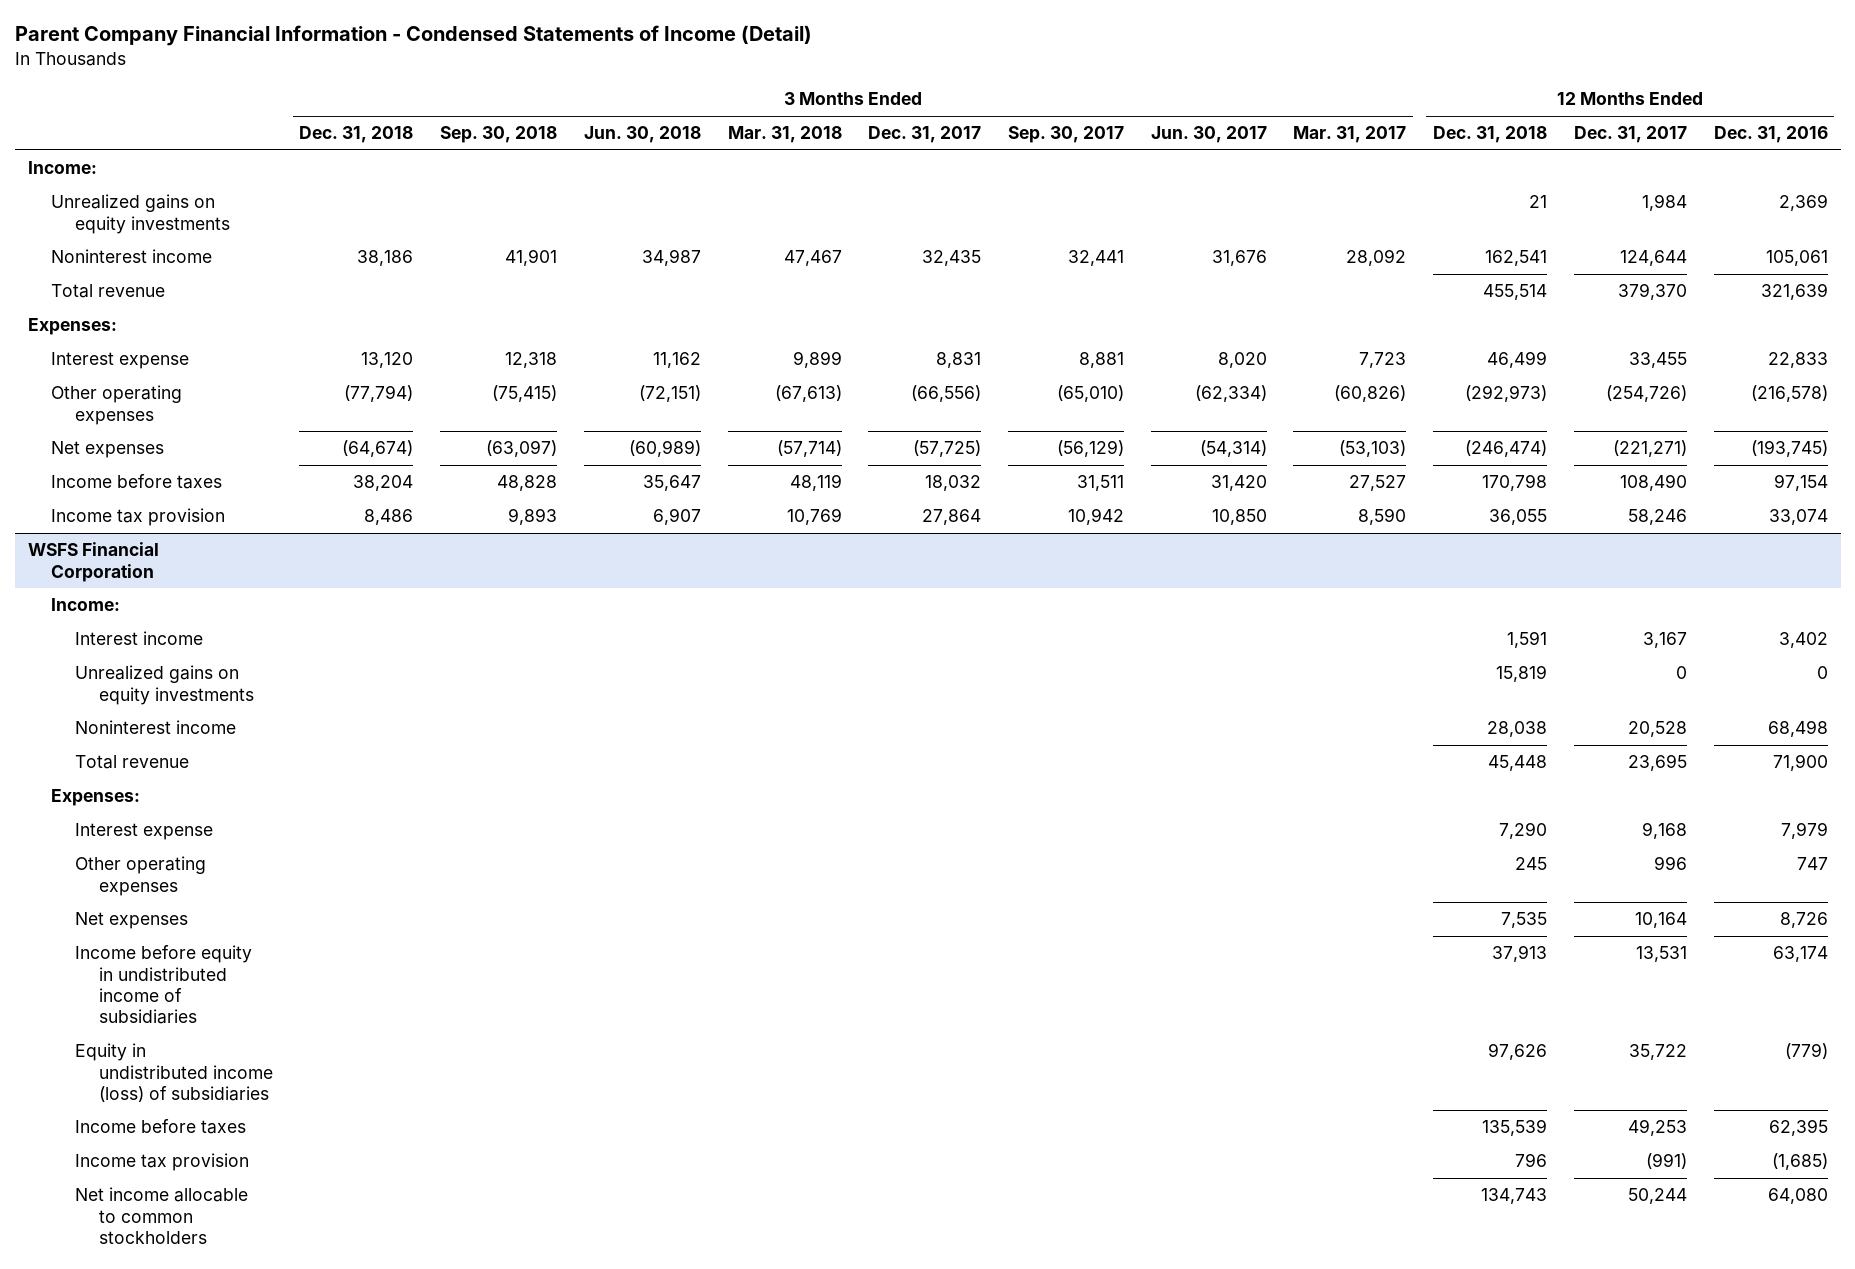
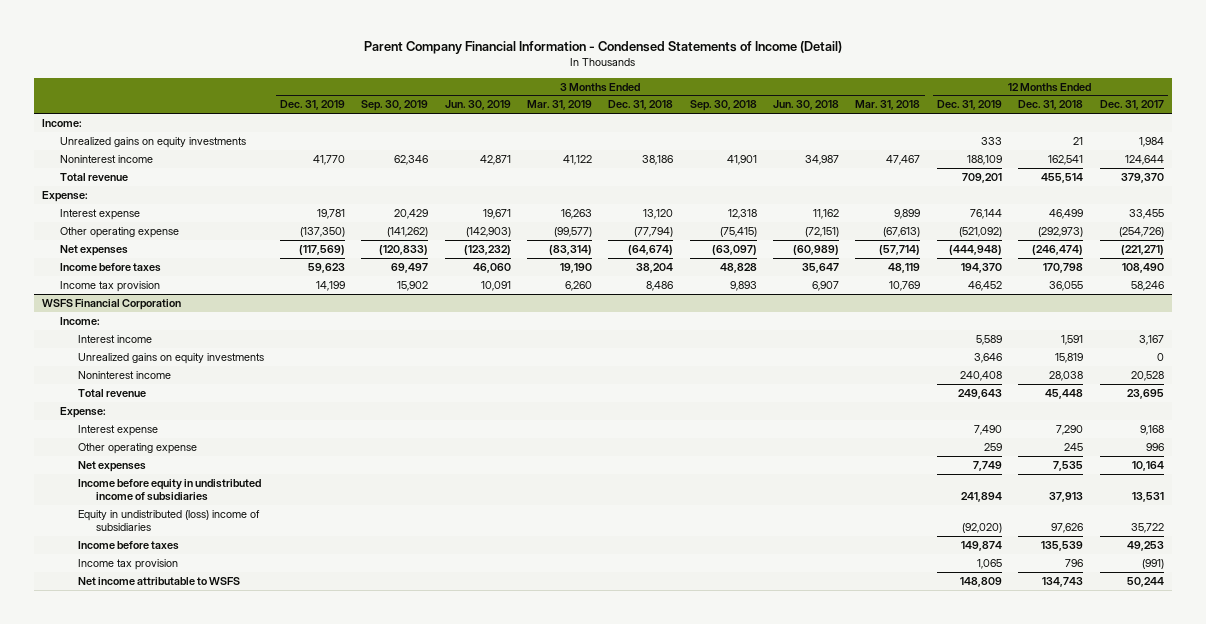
- | 3 Months Ended Dec. 31, 2018 | 3 Months Ended Sep. 30, 2018 | 3 Months Ended Jun. 30, 2018 | 3 Months Ended Mar. 31, 2018 | 3 Months Ended Dec. 31, 2017 | 3 Months Ended Sep. 30, 2017 | 3 Months Ended Jun. 30, 2017 | 3 Months Ended Mar. 31, 2017 | 12 Months Ended Dec. 31, 2018 | 12 Months Ended Dec. 31, 2017 | 12 Months Ended Dec. 31, 2016
+ | 3 Months Ended Dec. 31, 2019 | 3 Months Ended Sep. 30, 2019 | 3 Months Ended Jun. 30, 2019 | 3 Months Ended Mar. 31, 2019 | 3 Months Ended Dec. 31, 2018 | 3 Months Ended Sep. 30, 2018 | 3 Months Ended Jun. 30, 2018 | 3 Months Ended Mar. 31, 2018 | 12 Months Ended Dec. 31, 2019 | 12 Months Ended Dec. 31, 2018 | 12 Months Ended Dec. 31, 2017
- Expenses:
+ Expense:
- Other operating expenses | (77,794) | (75,415) | (72,151) | (67,613) | (66,556) | (65,010) | (62,334) | (60,826) | (292,973) | (254,726) | (216,578)
+ Other operating expense | (137,350) | (141,262) | (142,903) | (99,577) | (77,794) | (75,415) | (72,151) | (67,613) | (521,092) | (292,973) | (254,726)
@ WSFS Financial Corporation
- Expenses:
+ Expense:
- Other operating expenses | | | | | | | | | 245 | 996 | 747
+ Other operating expense | | | | | | | | | 259 | 245 | 996
- Equity in undistributed income (loss) of subsidiaries | | | | | | | | | 97,626 | 35,722 | (779)
+ Equity in undistributed (loss) income of subsidiaries | | | | | | | | | (92,020) | 97,626 | 35,722
- Net income allocable to common stockholders | | | | | | | | | 134,743 | 50,244 | 64,080
+ Net income attributable to WSFS | | | | | | | | | 148,809 | 134,743 | 50,244

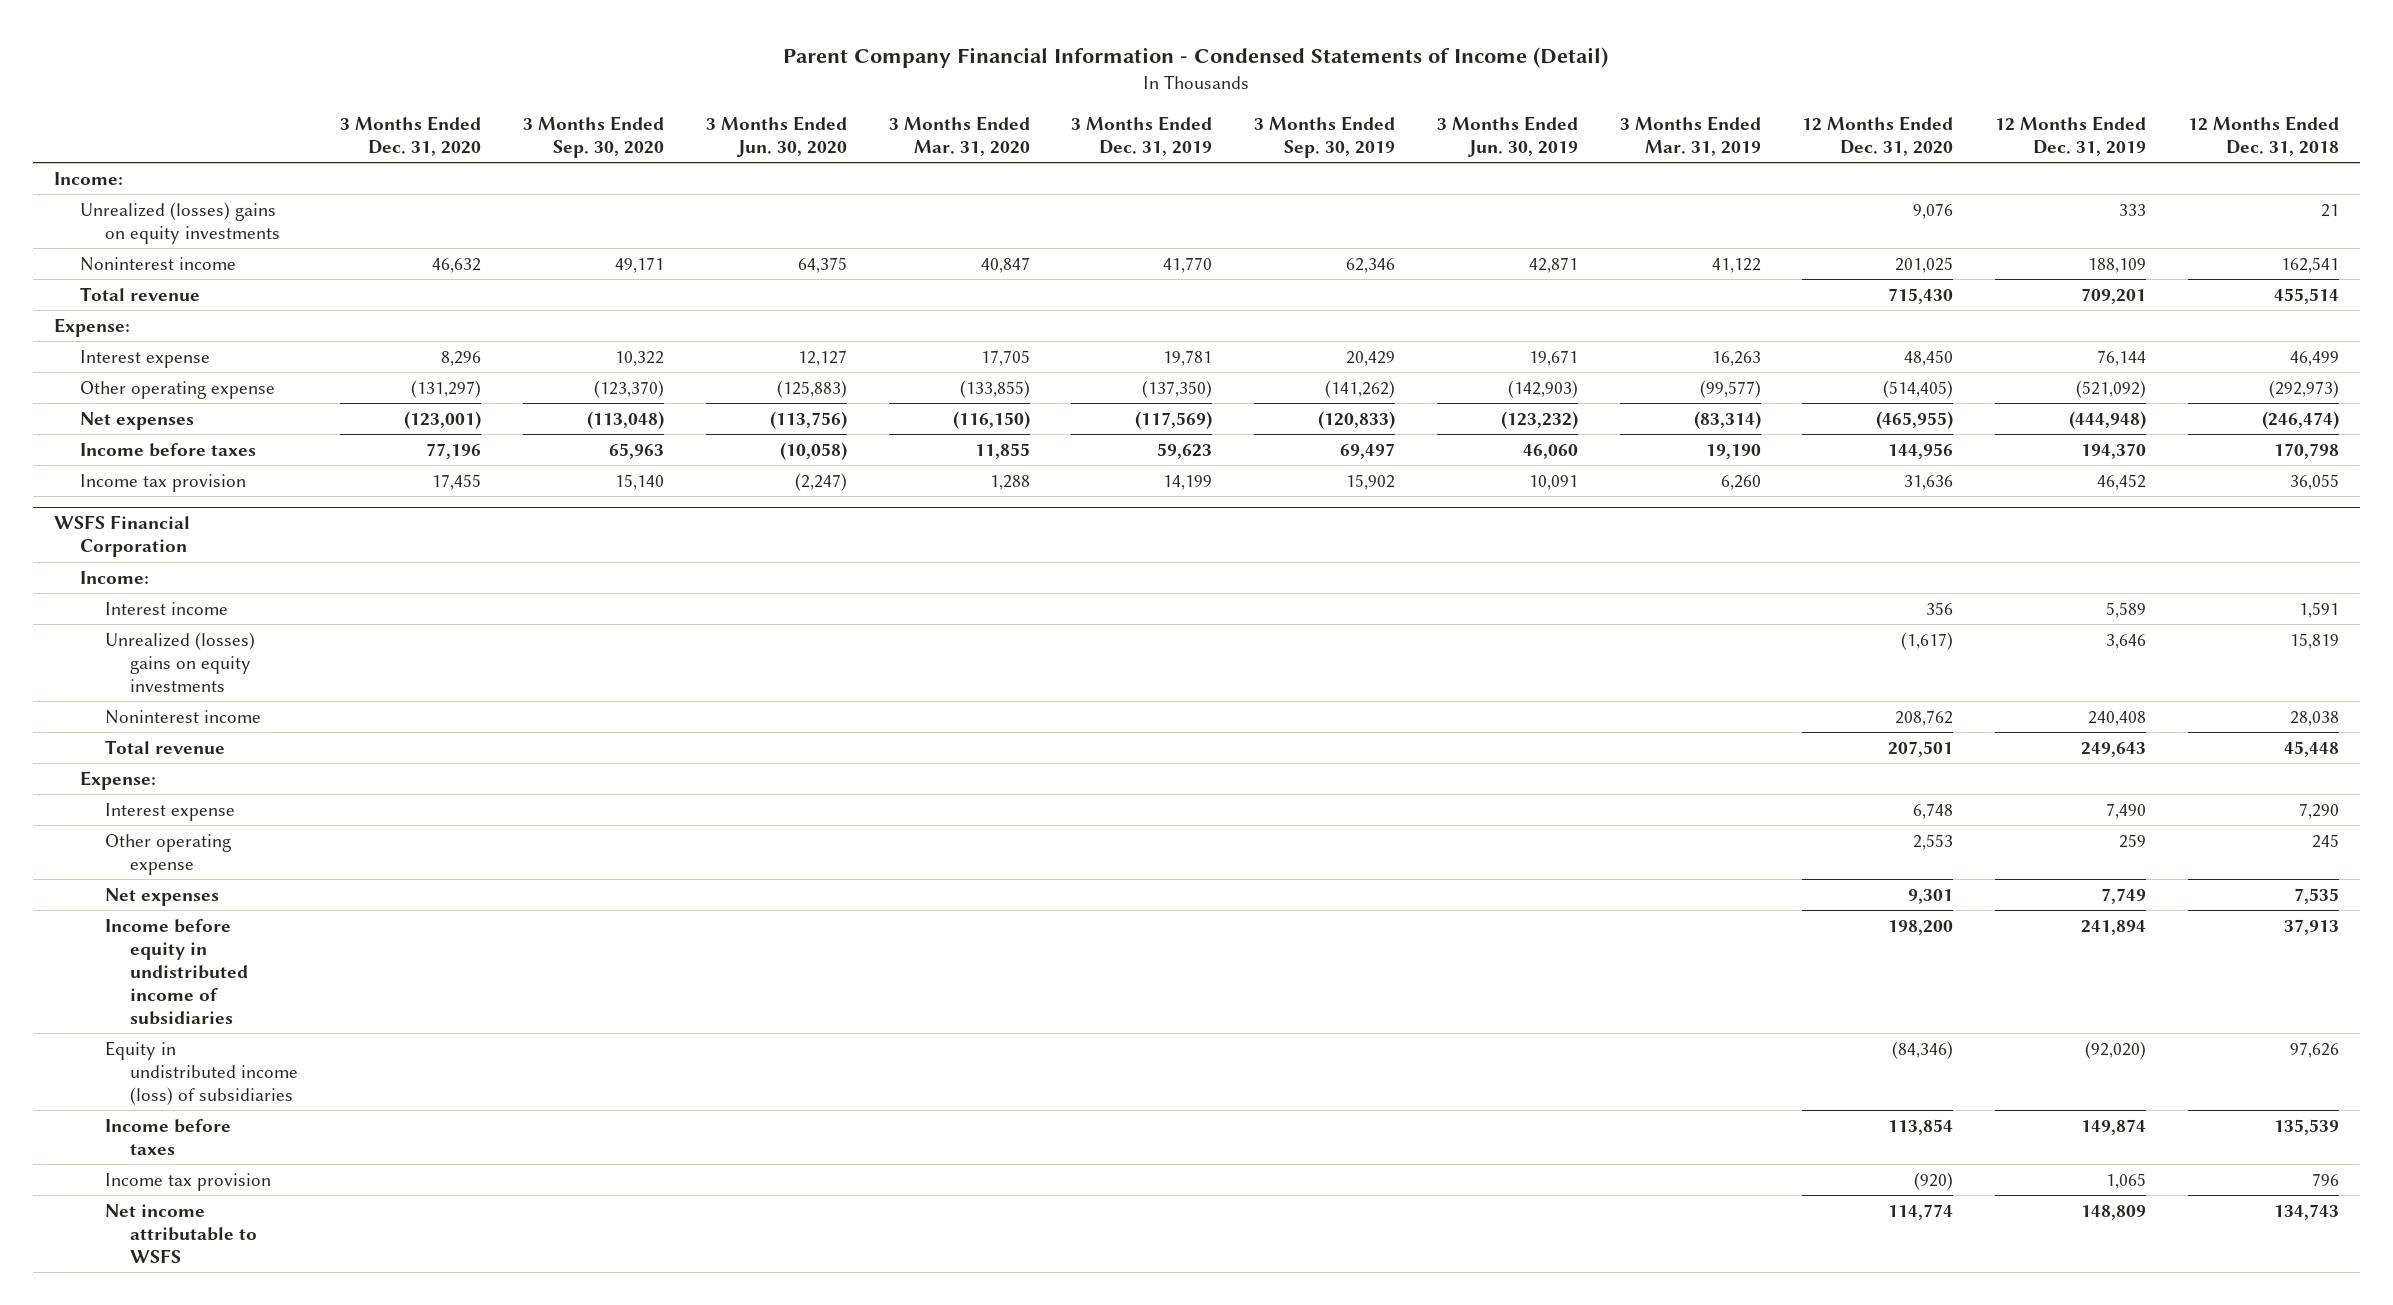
- | 3 Months Ended Dec. 31, 2019 | 3 Months Ended Sep. 30, 2019 | 3 Months Ended Jun. 30, 2019 | 3 Months Ended Mar. 31, 2019 | 3 Months Ended Dec. 31, 2018 | 3 Months Ended Sep. 30, 2018 | 3 Months Ended Jun. 30, 2018 | 3 Months Ended Mar. 31, 2018 | 12 Months Ended Dec. 31, 2019 | 12 Months Ended Dec. 31, 2018 | 12 Months Ended Dec. 31, 2017
+ | 3 Months Ended Dec. 31, 2020 | 3 Months Ended Sep. 30, 2020 | 3 Months Ended Jun. 30, 2020 | 3 Months Ended Mar. 31, 2020 | 3 Months Ended Dec. 31, 2019 | 3 Months Ended Sep. 30, 2019 | 3 Months Ended Jun. 30, 2019 | 3 Months Ended Mar. 31, 2019 | 12 Months Ended Dec. 31, 2020 | 12 Months Ended Dec. 31, 2019 | 12 Months Ended Dec. 31, 2018
- Unrealized gains on equity investments | | | | | | | | | 333 | 21 | 1,984
+ Unrealized (losses) gains on equity investments | | | | | | | | | 9,076 | 333 | 21
@ WSFS Financial Corporation
- Unrealized gains on equity investments | | | | | | | | | 3,646 | 15,819 | 0
+ Unrealized (losses) gains on equity investments | | | | | | | | | (1,617) | 3,646 | 15,819
- Equity in undistributed (loss) income of subsidiaries | | | | | | | | | (92,020) | 97,626 | 35,722
+ Equity in undistributed income (loss) of subsidiaries | | | | | | | | | (84,346) | (92,020) | 97,626

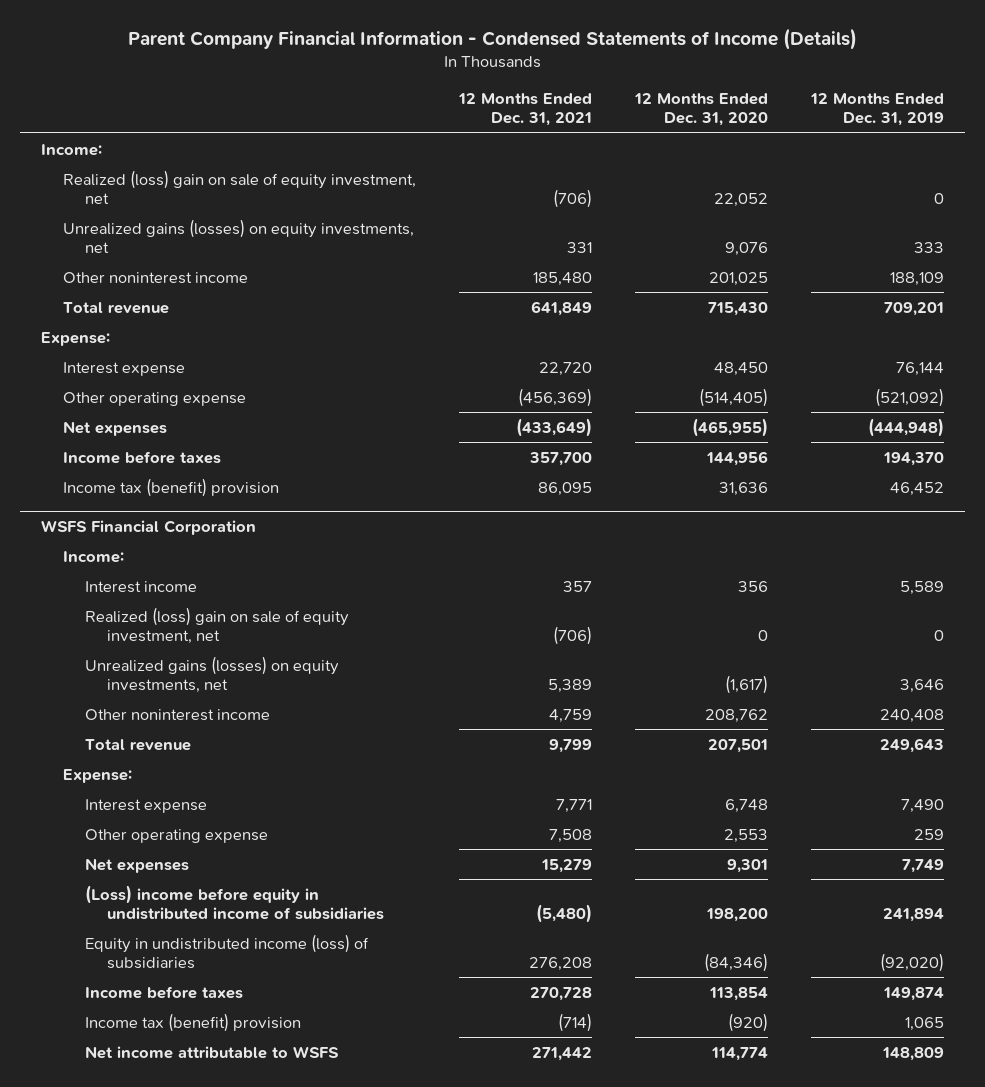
- Parent Company Financial Information - Condensed Statements of Income (Detail)
+ Parent Company Financial Information - Condensed Statements of Income (Details)
- | 3 Months Ended Dec. 31, 2020 | 3 Months Ended Sep. 30, 2020 | 3 Months Ended Jun. 30, 2020 | 3 Months Ended Mar. 31, 2020 | 3 Months Ended Dec. 31, 2019 | 3 Months Ended Sep. 30, 2019 | 3 Months Ended Jun. 30, 2019 | 3 Months Ended Mar. 31, 2019 | 12 Months Ended Dec. 31, 2020 | 12 Months Ended Dec. 31, 2019 | 12 Months Ended Dec. 31, 2018
+ | 12 Months Ended Dec. 31, 2021 | 12 Months Ended Dec. 31, 2020 | 12 Months Ended Dec. 31, 2019
- Unrealized (losses) gains on equity investments | | | | | | | | | 9,076 | 333 | 21
- Noninterest income | 46,632 | 49,171 | 64,375 | 40,847 | 41,770 | 62,346 | 42,871 | 41,122 | 201,025 | 188,109 | 162,541
+ Realized (loss) gain on sale of equity investment, net | (706) | 22,052 | 0
+ Unrealized gains (losses) on equity investments, net | 331 | 9,076 | 333
+ Other noninterest income | 185,480 | 201,025 | 188,109
- Income tax provision | 17,455 | 15,140 | (2,247) | 1,288 | 14,199 | 15,902 | 10,091 | 6,260 | 31,636 | 46,452 | 36,055
+ Income tax (benefit) provision | 86,095 | 31,636 | 46,452
@ WSFS Financial Corporation
- Unrealized (losses) gains on equity investments | | | | | | | | | (1,617) | 3,646 | 15,819
- Noninterest income | | | | | | | | | 208,762 | 240,408 | 28,038
+ Realized (loss) gain on sale of equity investment, net | (706) | 0 | 0
+ Unrealized gains (losses) on equity investments, net | 5,389 | (1,617) | 3,646
+ Other noninterest income | 4,759 | 208,762 | 240,408
- Income before equity in undistributed income of subsidiaries | | | | | | | | | 198,200 | 241,894 | 37,913
+ (Loss) income before equity in undistributed income of subsidiaries | (5,480) | 198,200 | 241,894
- Income tax provision | | | | | | | | | (920) | 1,065 | 796
+ Income tax (benefit) provision | (714) | (920) | 1,065

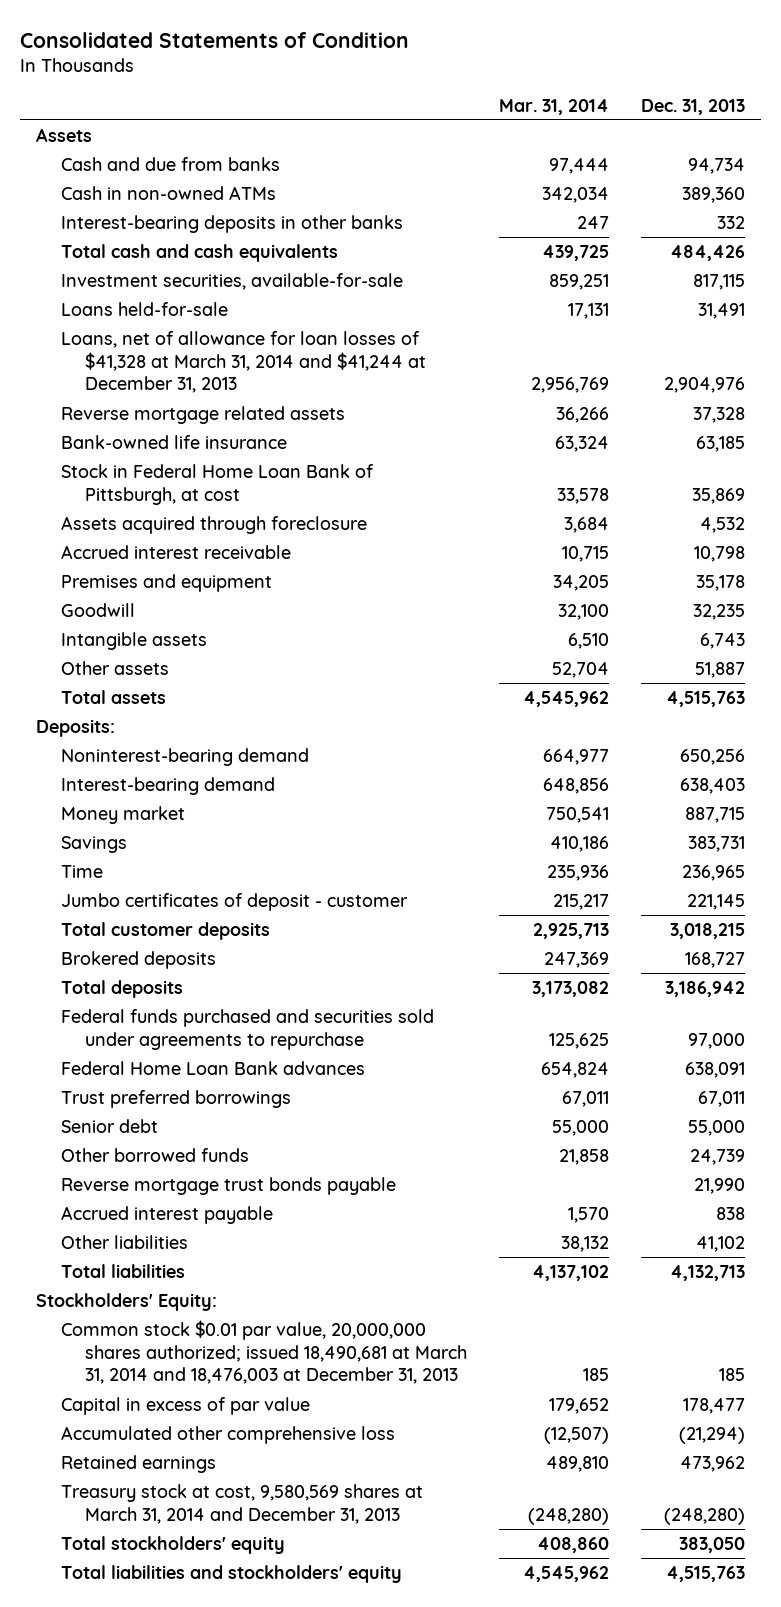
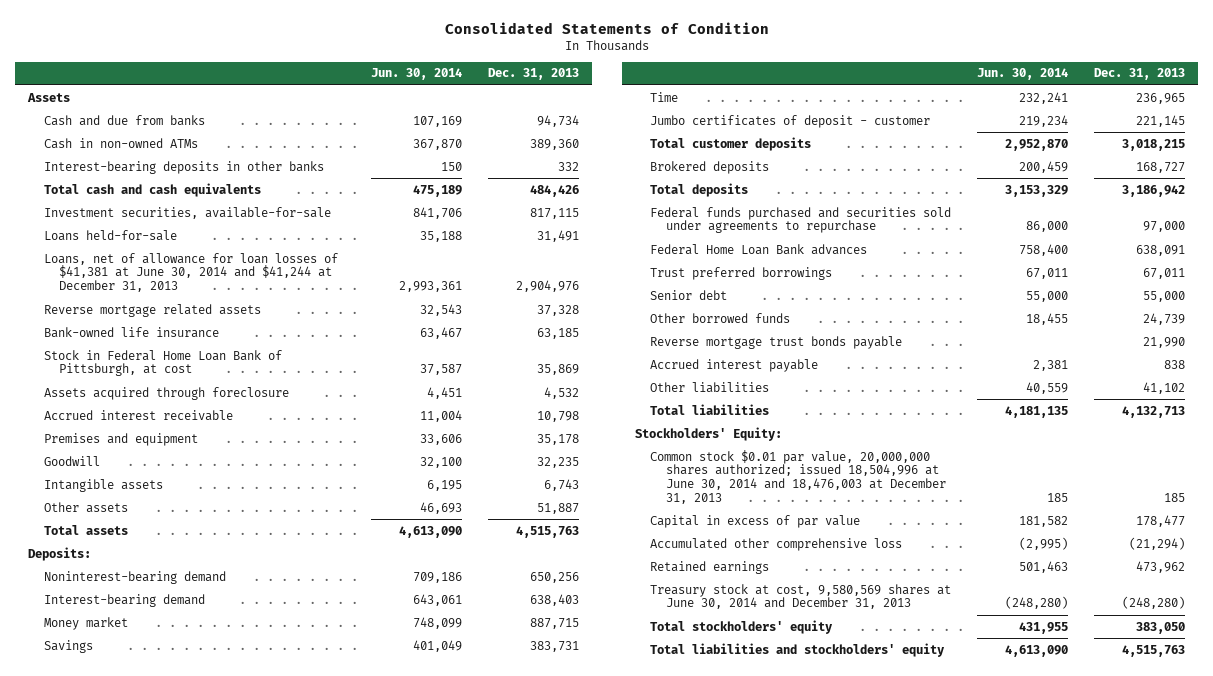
- | Mar. 31, 2014 | Dec. 31, 2013
+ | Jun. 30, 2014 | Dec. 31, 2013
- Loans, net of allowance for loan losses of $41,328 at March 31, 2014 and $41,244 at December 31, 2013 | 2,956,769 | 2,904,976
+ Loans, net of allowance for loan losses of $41,381 at June 30, 2014 and $41,244 at December 31, 2013 | 2,993,361 | 2,904,976
- Common stock $0.01 par value, 20,000,000 shares authorized; issued 18,490,681 at March 31, 2014 and 18,476,003 at December 31, 2013 | 185 | 185
+ Common stock $0.01 par value, 20,000,000 shares authorized; issued 18,504,996 at June 30, 2014 and 18,476,003 at December 31, 2013 | 185 | 185
- Treasury stock at cost, 9,580,569 shares at March 31, 2014 and December 31, 2013 | (248,280) | (248,280)
+ Treasury stock at cost, 9,580,569 shares at June 30, 2014 and December 31, 2013 | (248,280) | (248,280)

